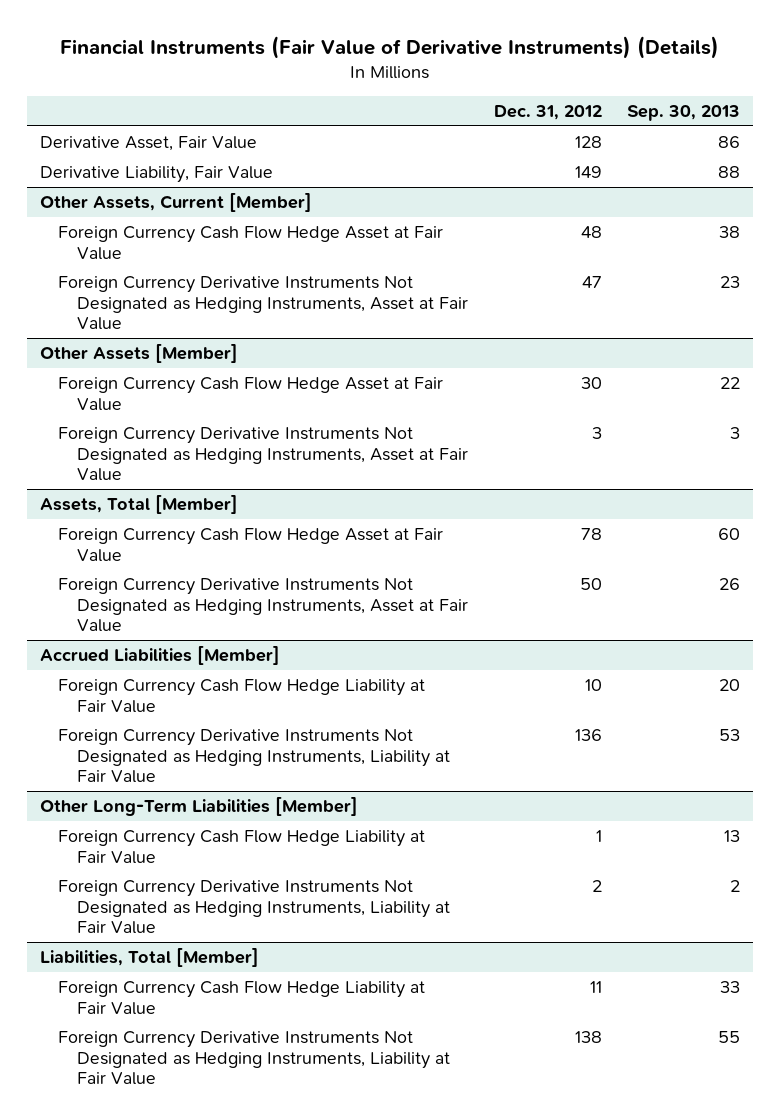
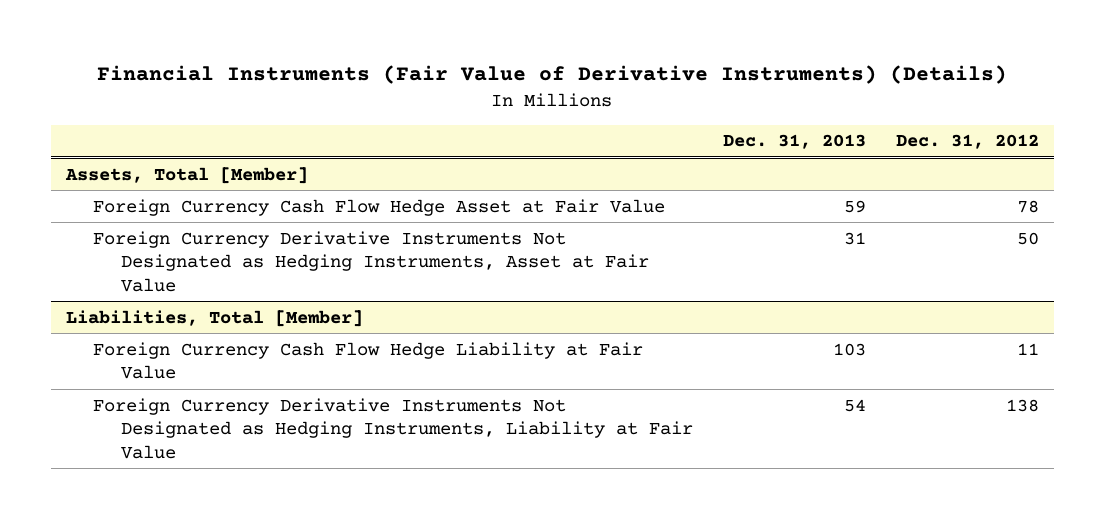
- | Dec. 31, 2012 | Sep. 30, 2013
+ | Dec. 31, 2013 | Dec. 31, 2012
- Derivative Asset, Fair Value | 128 | 86
- Derivative Liability, Fair Value | 149 | 88
- Other Assets, Current [Member]
- Foreign Currency Cash Flow Hedge Asset at Fair Value | 48 | 38
- Foreign Currency Derivative Instruments Not Designated as Hedging Instruments, Asset at Fair Value | 47 | 23
- Other Assets [Member]
- Foreign Currency Cash Flow Hedge Asset at Fair Value | 30 | 22
- Foreign Currency Derivative Instruments Not Designated as Hedging Instruments, Asset at Fair Value | 3 | 3
- Accrued Liabilities [Member]
- Foreign Currency Cash Flow Hedge Liability at Fair Value | 10 | 20
- Foreign Currency Derivative Instruments Not Designated as Hedging Instruments, Liability at Fair Value | 136 | 53
- Other Long-Term Liabilities [Member]
- Foreign Currency Cash Flow Hedge Liability at Fair Value | 1 | 13
- Foreign Currency Derivative Instruments Not Designated as Hedging Instruments, Liability at Fair Value | 2 | 2

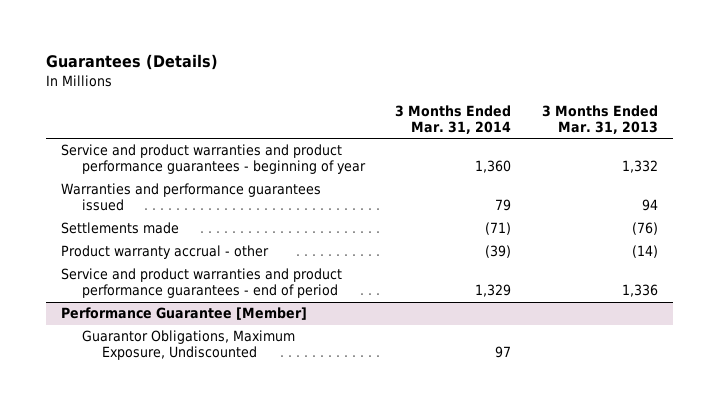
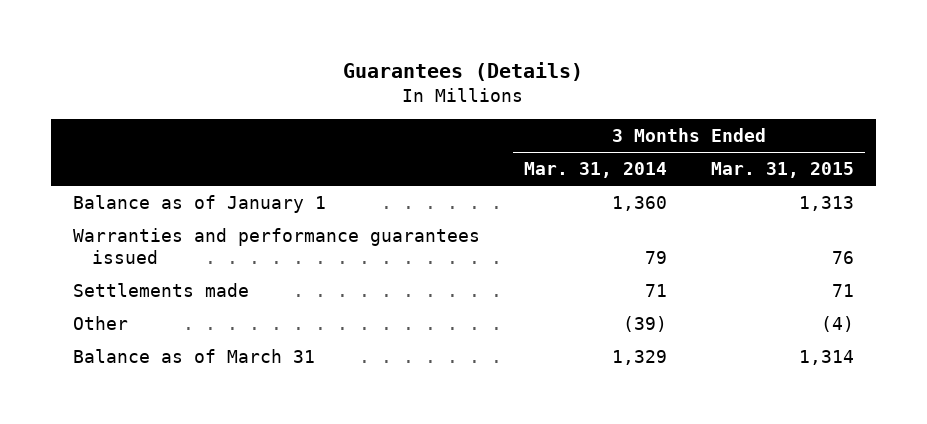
- | 3 Months Ended Mar. 31, 2014 | 3 Months Ended Mar. 31, 2013
+ | 3 Months Ended Mar. 31, 2014 | 3 Months Ended Mar. 31, 2015
- Service and product warranties and product performance guarantees - beginning of year | 1,360 | 1,332
+ Balance as of January 1 | 1,360 | 1,313
- Settlements made | (71) | (76)
- Product warranty accrual - other | (39) | (14)
- Service and product warranties and product performance guarantees - end of period | 1,329 | 1,336
- Performance Guarantee [Member]
- Guarantor Obligations, Maximum Exposure, Undiscounted | 97 |
+ Settlements made | 71 | 71
+ Other | (39) | (4)
+ Balance as of March 31 | 1,329 | 1,314

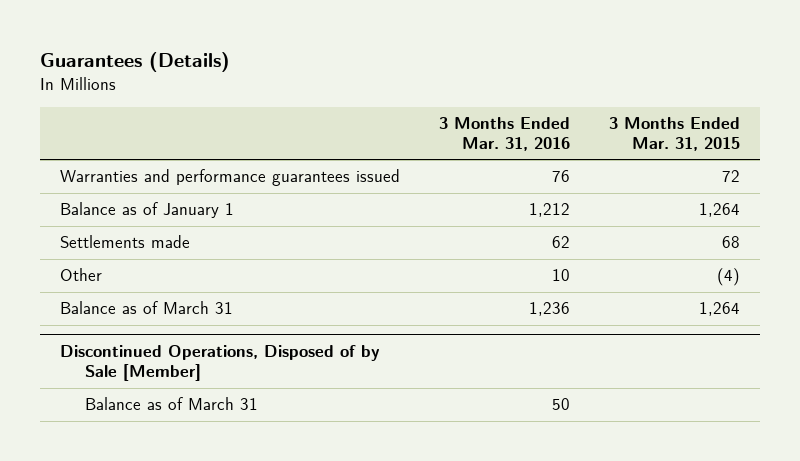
- | 3 Months Ended Mar. 31, 2014 | 3 Months Ended Mar. 31, 2015
+ | 3 Months Ended Mar. 31, 2016 | 3 Months Ended Mar. 31, 2015
- Balance as of January 1 | 1,360 | 1,313
- Warranties and performance guarantees issued | 79 | 76
- Settlements made | 71 | 71
+ Warranties and performance guarantees issued | 76 | 72
+ Balance as of January 1 | 1,212 | 1,264
+ Settlements made | 62 | 68
- Balance as of March 31 | 1,329 | 1,314
+ Balance as of March 31 | 1,236 | 1,264
+ Discontinued Operations, Disposed of by Sale [Member]
+ Balance as of March 31 | 50 |

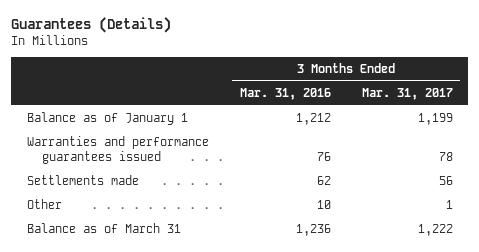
- | 3 Months Ended Mar. 31, 2016 | 3 Months Ended Mar. 31, 2015
+ | 3 Months Ended Mar. 31, 2016 | 3 Months Ended Mar. 31, 2017
moved down: Warranties and performance guarantees issued | 76 | 78
- Discontinued Operations, Disposed of by Sale [Member]
- Balance as of March 31 | 50 |

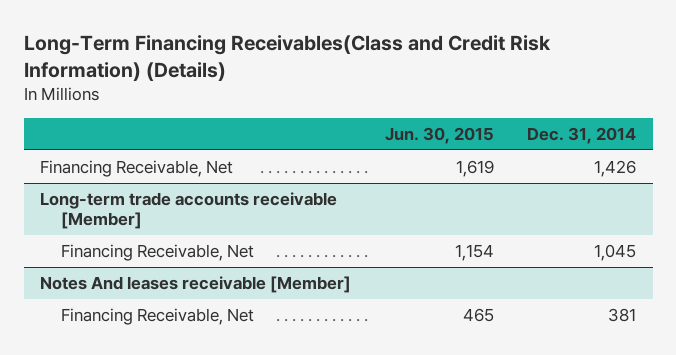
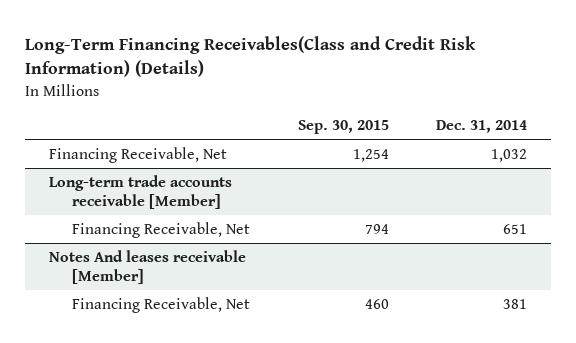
- | Jun. 30, 2015 | Dec. 31, 2014
+ | Sep. 30, 2015 | Dec. 31, 2014
- Financing Receivable, Net | 1,619 | 1,426
+ Financing Receivable, Net | 1,254 | 1,032
@ Long-term trade accounts receivable [Member]
- Financing Receivable, Net | 1,154 | 1,045
+ Financing Receivable, Net | 794 | 651

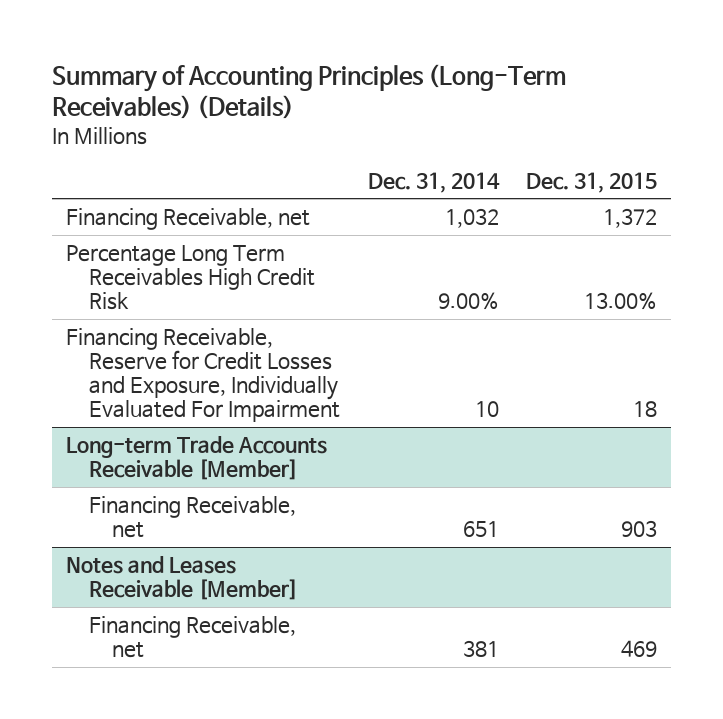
- Long-Term Financing Receivables(Class and Credit Risk Information) (Details)
+ Summary of Accounting Principles (Long-Term Receivables) (Details)
- | Sep. 30, 2015 | Dec. 31, 2014
+ | Dec. 31, 2014 | Dec. 31, 2015
- Financing Receivable, Net | 1,254 | 1,032
- Long-term trade accounts receivable [Member]
- Financing Receivable, Net | 794 | 651
- Notes And leases receivable [Member]
- Financing Receivable, Net | 460 | 381
+ Financing Receivable, net | 1,032 | 1,372
+ Percentage Long Term Receivables High Credit Risk | 9.00% | 13.00%
+ Financing Receivable, Reserve for Credit Losses and Exposure, Individually Evaluated For Impairment | 10 | 18
+ Long-term Trade Accounts Receivable [Member]
+ Financing Receivable, net | 651 | 903
+ Notes and Leases Receivable [Member]
+ Financing Receivable, net | 381 | 469

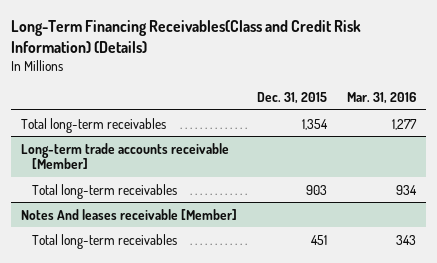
- Summary of Accounting Principles (Long-Term Receivables) (Details)
+ Long-Term Financing Receivables(Class and Credit Risk Information) (Details)
- | Dec. 31, 2014 | Dec. 31, 2015
+ | Dec. 31, 2015 | Mar. 31, 2016
- Financing Receivable, net | 1,032 | 1,372
- Percentage Long Term Receivables High Credit Risk | 9.00% | 13.00%
- Financing Receivable, Reserve for Credit Losses and Exposure, Individually Evaluated For Impairment | 10 | 18
- Long-term Trade Accounts Receivable [Member]
- Financing Receivable, net | 651 | 903
- Notes and Leases Receivable [Member]
- Financing Receivable, net | 381 | 469
+ Total long-term receivables | 1,354 | 1,277
+ Long-term trade accounts receivable [Member]
+ Total long-term receivables | 903 | 934
+ Notes And leases receivable [Member]
+ Total long-term receivables | 451 | 343

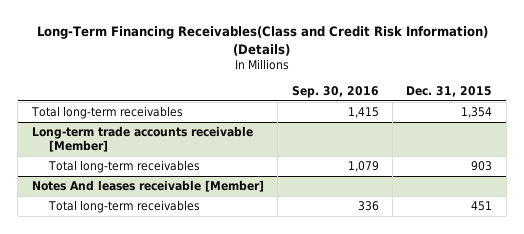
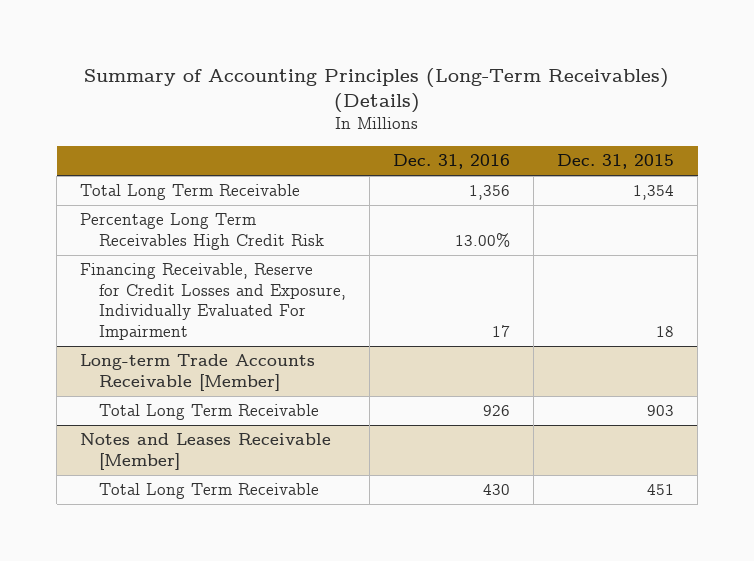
- Long-Term Financing Receivables(Class and Credit Risk Information) (Details)
+ Summary of Accounting Principles (Long-Term Receivables) (Details)
- | Sep. 30, 2016 | Dec. 31, 2015
+ | Dec. 31, 2016 | Dec. 31, 2015
- Total long-term receivables | 1,415 | 1,354
- Long-term trade accounts receivable [Member]
- Total long-term receivables | 1,079 | 903
- Notes And leases receivable [Member]
- Total long-term receivables | 336 | 451
+ Total Long Term Receivable | 1,356 | 1,354
+ Percentage Long Term Receivables High Credit Risk | 13.00% |
+ Financing Receivable, Reserve for Credit Losses and Exposure, Individually Evaluated For Impairment | 17 | 18
+ Long-term Trade Accounts Receivable [Member]
+ Total Long Term Receivable | 926 | 903
+ Notes and Leases Receivable [Member]
+ Total Long Term Receivable | 430 | 451

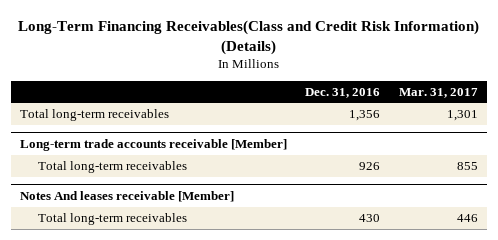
- Summary of Accounting Principles (Long-Term Receivables) (Details)
+ Long-Term Financing Receivables(Class and Credit Risk Information) (Details)
- | Dec. 31, 2016 | Dec. 31, 2015
+ | Dec. 31, 2016 | Mar. 31, 2017
- Total Long Term Receivable | 1,356 | 1,354
- Percentage Long Term Receivables High Credit Risk | 13.00% |
- Financing Receivable, Reserve for Credit Losses and Exposure, Individually Evaluated For Impairment | 17 | 18
- Long-term Trade Accounts Receivable [Member]
- Total Long Term Receivable | 926 | 903
- Notes and Leases Receivable [Member]
- Total Long Term Receivable | 430 | 451
+ Total long-term receivables | 1,356 | 1,301
+ Long-term trade accounts receivable [Member]
+ Total long-term receivables | 926 | 855
+ Notes And leases receivable [Member]
+ Total long-term receivables | 430 | 446

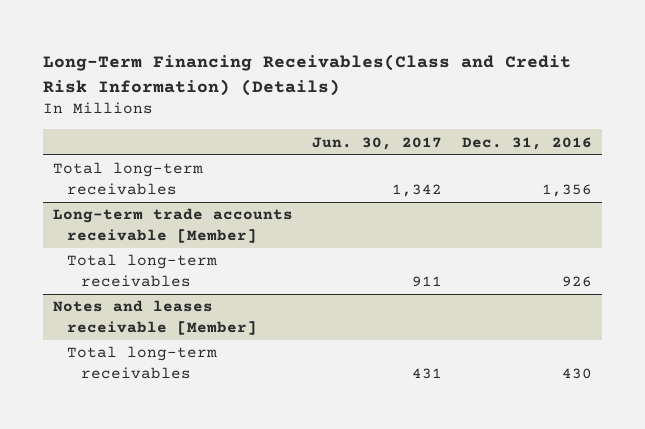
- | Dec. 31, 2016 | Mar. 31, 2017
+ | Jun. 30, 2017 | Dec. 31, 2016
- Notes And leases receivable [Member]
+ Notes and leases receivable [Member]

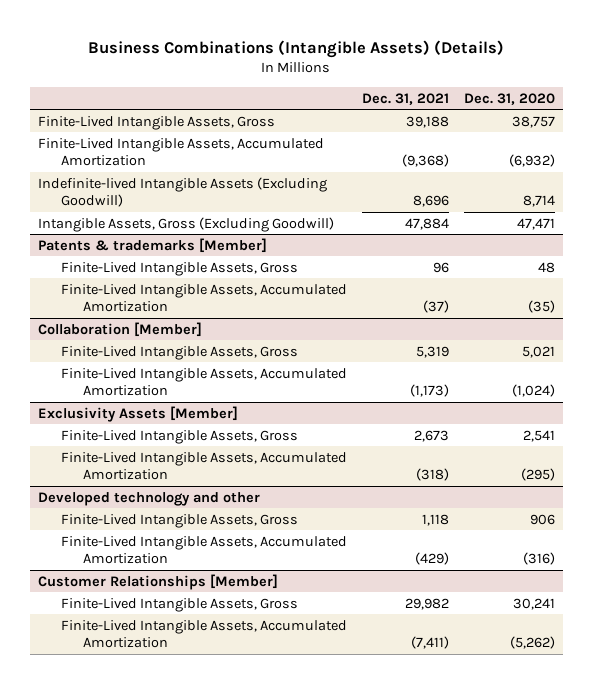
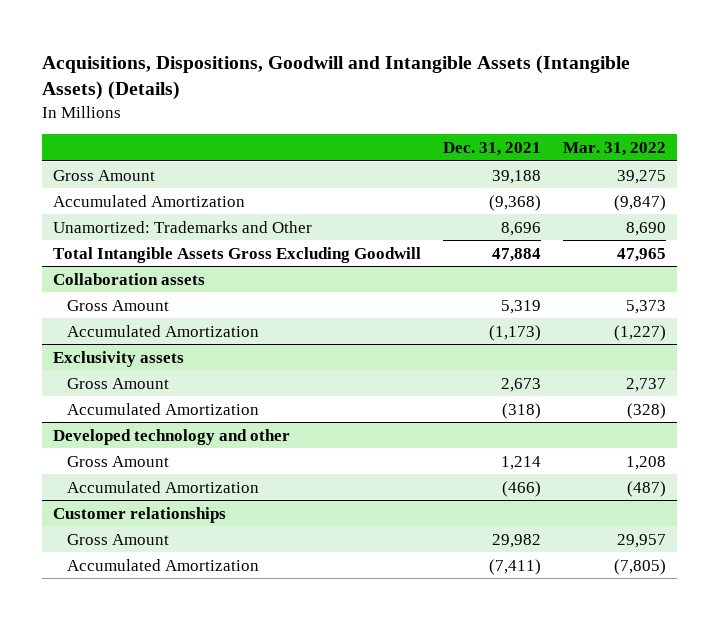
- Business Combinations (Intangible Assets) (Details)
+ Acquisitions, Dispositions, Goodwill and Intangible Assets (Intangible Assets) (Details)
- | Dec. 31, 2021 | Dec. 31, 2020
+ | Dec. 31, 2021 | Mar. 31, 2022
- Finite-Lived Intangible Assets, Gross | 39,188 | 38,757
- Finite-Lived Intangible Assets, Accumulated Amortization | (9,368) | (6,932)
- Indefinite-lived Intangible Assets (Excluding Goodwill) | 8,696 | 8,714
- Intangible Assets, Gross (Excluding Goodwill) | 47,884 | 47,471
- Patents & trademarks [Member]
- Finite-Lived Intangible Assets, Gross | 96 | 48
- Finite-Lived Intangible Assets, Accumulated Amortization | (37) | (35)
- Collaboration [Member]
- Finite-Lived Intangible Assets, Gross | 5,319 | 5,021
- Finite-Lived Intangible Assets, Accumulated Amortization | (1,173) | (1,024)
- Exclusivity Assets [Member]
- Finite-Lived Intangible Assets, Gross | 2,673 | 2,541
- Finite-Lived Intangible Assets, Accumulated Amortization | (318) | (295)
+ Gross Amount | 39,188 | 39,275
+ Accumulated Amortization | (9,368) | (9,847)
+ Unamortized: Trademarks and Other | 8,696 | 8,690
+ Total Intangible Assets Gross Excluding Goodwill | 47,884 | 47,965
+ Collaboration assets
+ Gross Amount | 5,319 | 5,373
+ Accumulated Amortization | (1,173) | (1,227)
+ Exclusivity assets
+ Gross Amount | 2,673 | 2,737
+ Accumulated Amortization | (318) | (328)
@ Developed technology and other
- Finite-Lived Intangible Assets, Gross | 1,118 | 906
- Finite-Lived Intangible Assets, Accumulated Amortization | (429) | (316)
- Customer Relationships [Member]
- Finite-Lived Intangible Assets, Gross | 29,982 | 30,241
- Finite-Lived Intangible Assets, Accumulated Amortization | (7,411) | (5,262)
@ Developed technology and other
+ Gross Amount | 1,214 | 1,208
+ Accumulated Amortization | (466) | (487)
+ Customer relationships
+ Gross Amount | 29,982 | 29,957
+ Accumulated Amortization | (7,411) | (7,805)

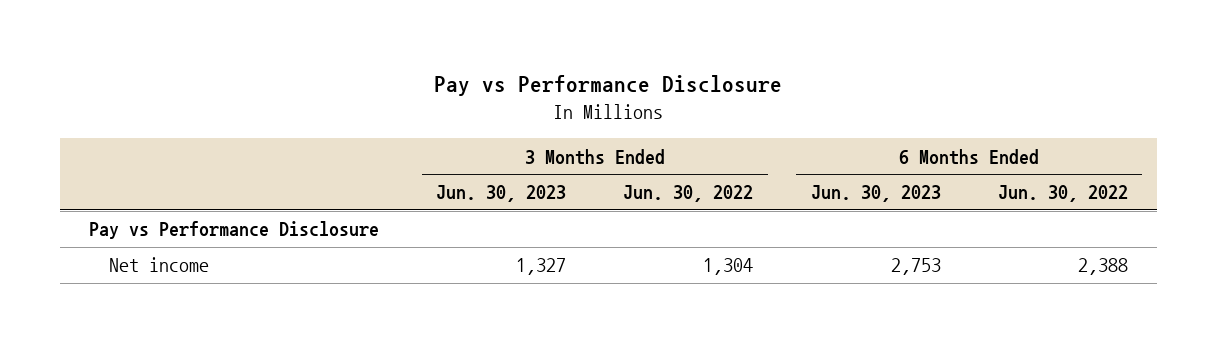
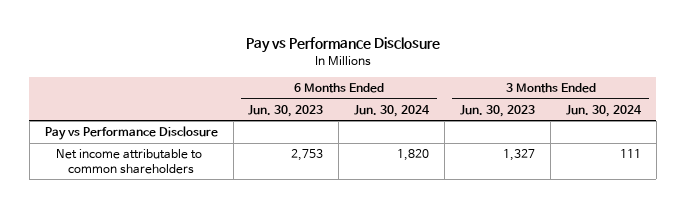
- | 3 Months Ended Jun. 30, 2023 | 3 Months Ended Jun. 30, 2022 | 6 Months Ended Jun. 30, 2023 | 6 Months Ended Jun. 30, 2022
+ | 6 Months Ended Jun. 30, 2023 | 6 Months Ended Jun. 30, 2024 | 3 Months Ended Jun. 30, 2023 | 3 Months Ended Jun. 30, 2024
- Net income | 1,327 | 1,304 | 2,753 | 2,388
+ Net income attributable to common shareholders | 2,753 | 1,820 | 1,327 | 111

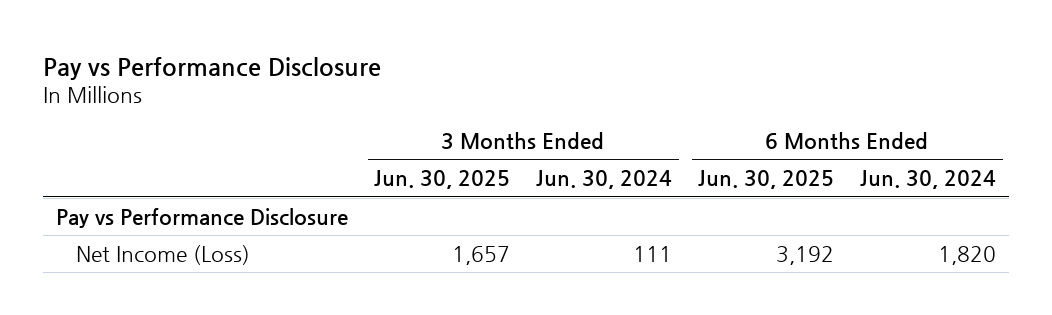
- | 6 Months Ended Jun. 30, 2023 | 6 Months Ended Jun. 30, 2024 | 3 Months Ended Jun. 30, 2023 | 3 Months Ended Jun. 30, 2024
+ | 3 Months Ended Jun. 30, 2025 | 3 Months Ended Jun. 30, 2024 | 6 Months Ended Jun. 30, 2025 | 6 Months Ended Jun. 30, 2024
- Net income attributable to common shareholders | 2,753 | 1,820 | 1,327 | 111
+ Net Income (Loss) | 1,657 | 111 | 3,192 | 1,820

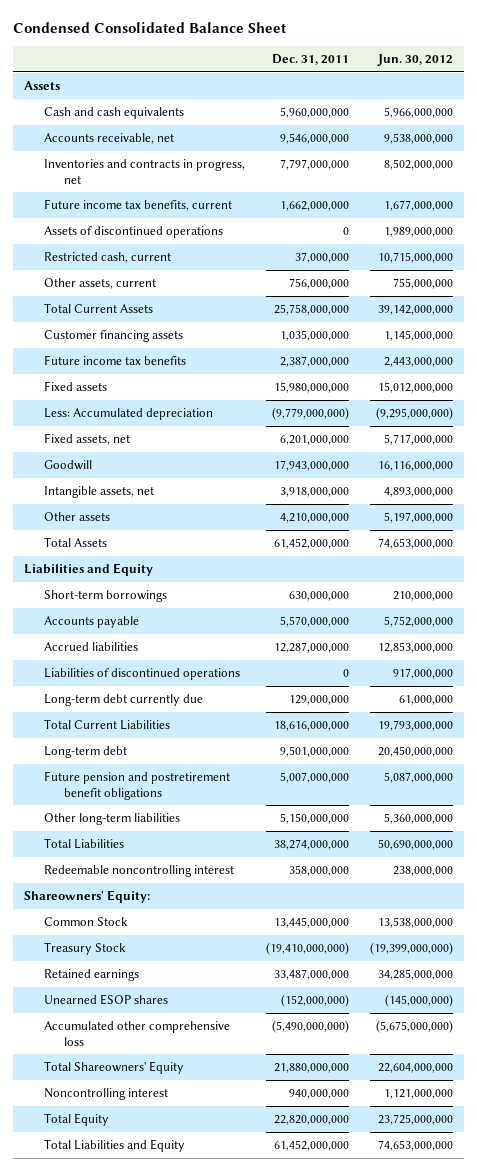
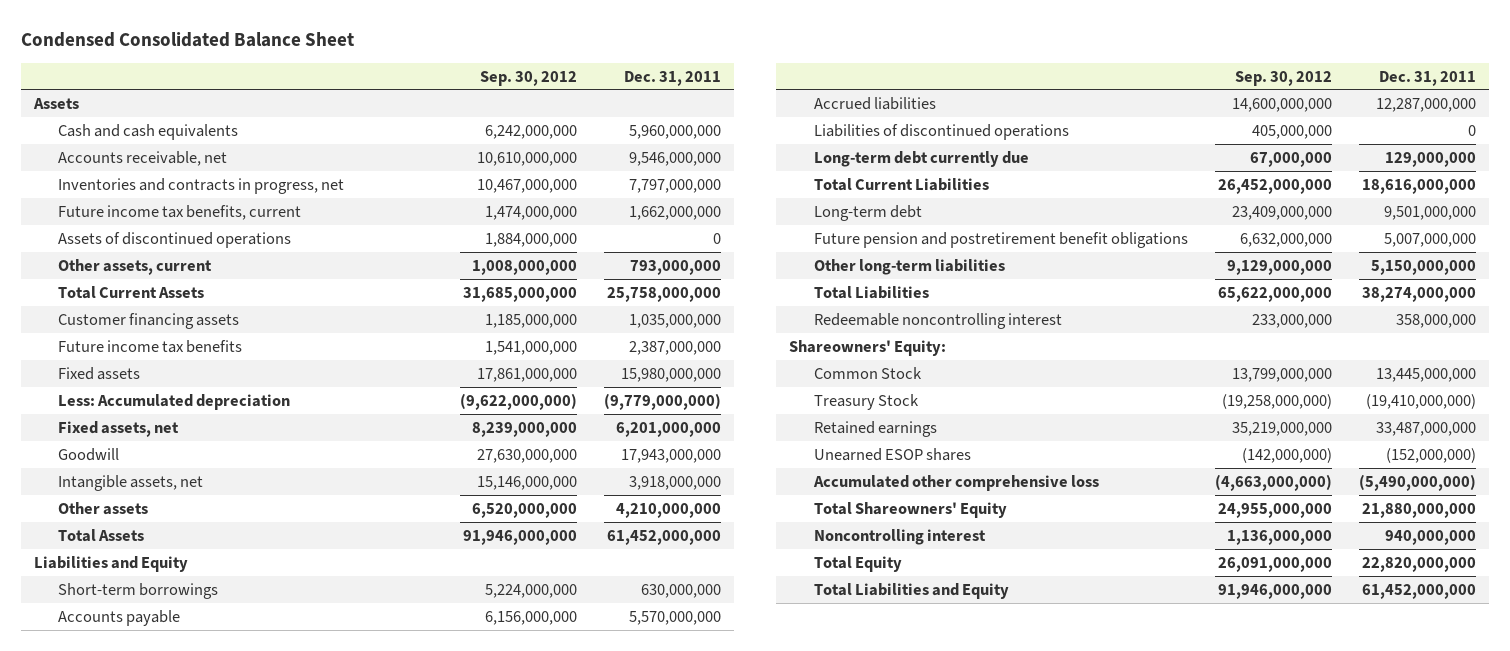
- | Dec. 31, 2011 | Jun. 30, 2012
+ | Sep. 30, 2012 | Dec. 31, 2011
- Restricted cash, current | 37,000,000 | 10,715,000,000
- Other assets, current | 756,000,000 | 755,000,000
+ Other assets, current | 1,008,000,000 | 793,000,000

